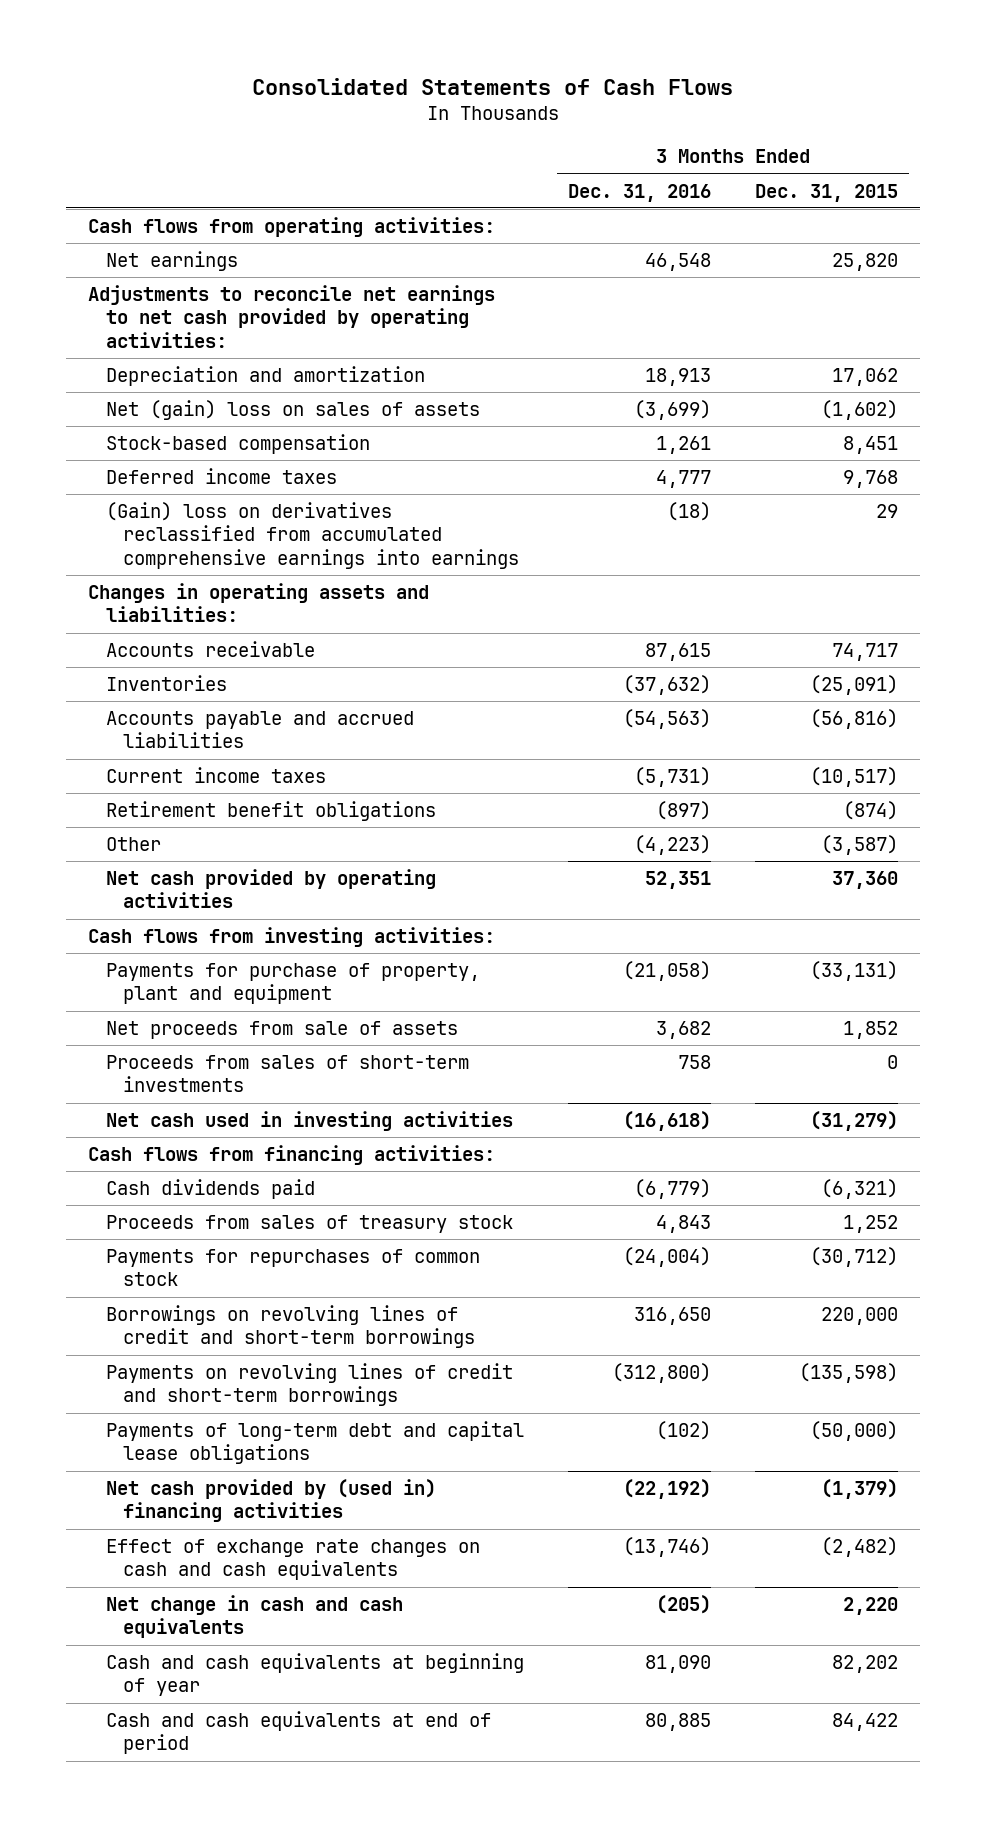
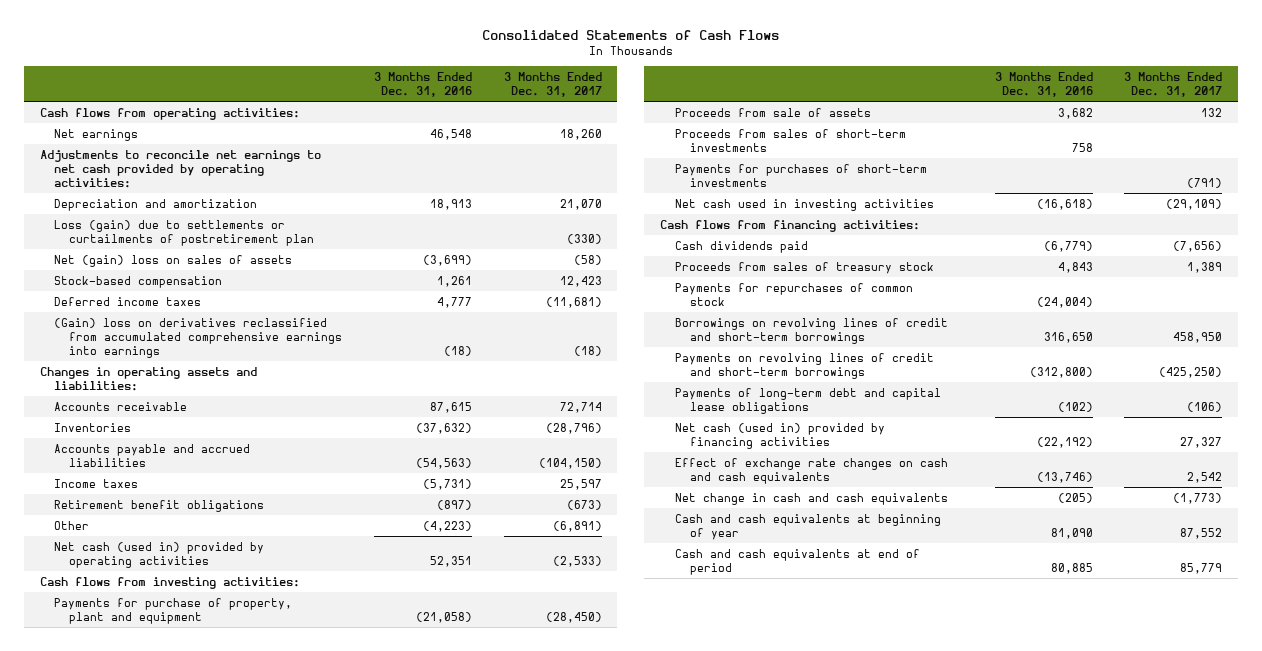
- | 3 Months Ended Dec. 31, 2016 | 3 Months Ended Dec. 31, 2015
+ | 3 Months Ended Dec. 31, 2016 | 3 Months Ended Dec. 31, 2017
+ Loss (gain) due to settlements or curtailments of postretirement plan | | (330)
- Current income taxes | (5,731) | (10,517)
+ Income taxes | (5,731) | 25,597
- Net cash provided by operating activities | 52,351 | 37,360
+ Net cash (used in) provided by operating activities | 52,351 | (2,533)
- Net proceeds from sale of assets | 3,682 | 1,852
+ Proceeds from sale of assets | 3,682 | 132
+ Payments for purchases of short-term investments | | (791)
- Net cash provided by (used in) financing activities | (22,192) | (1,379)
+ Net cash (used in) provided by financing activities | (22,192) | 27,327

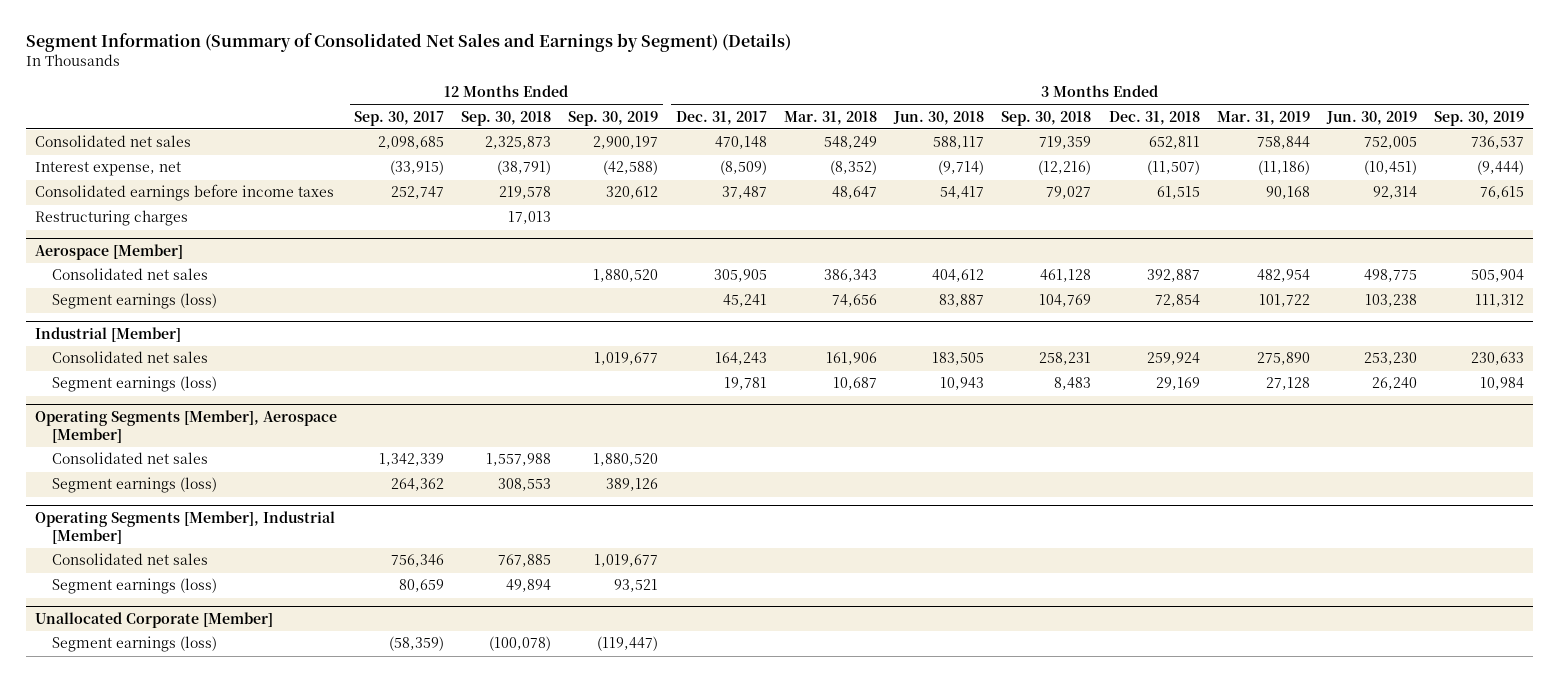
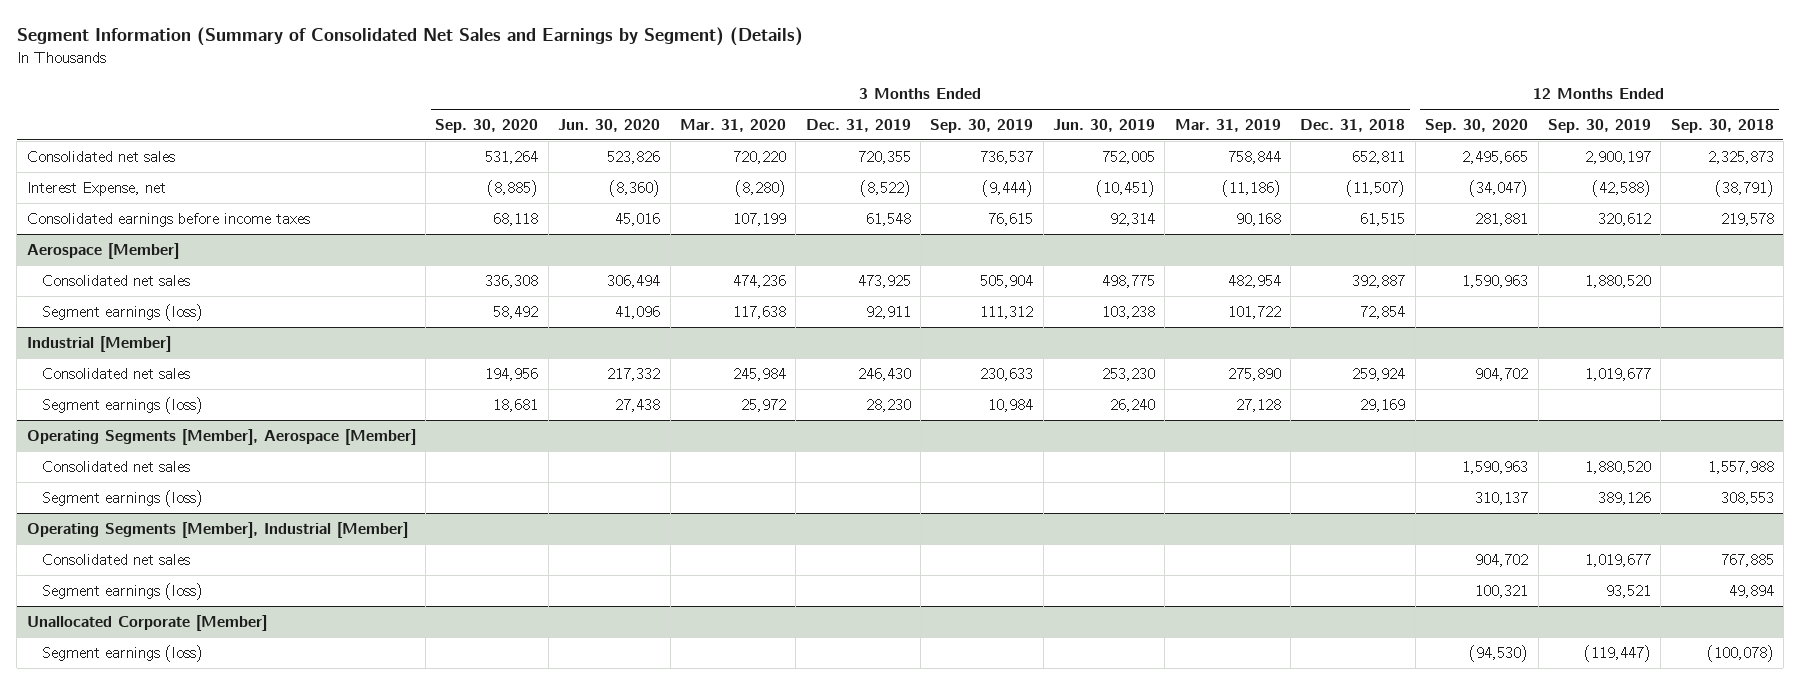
- | 12 Months Ended Sep. 30, 2017 | 12 Months Ended Sep. 30, 2018 | 12 Months Ended Sep. 30, 2019 | 3 Months Ended Dec. 31, 2017 | 3 Months Ended Mar. 31, 2018 | 3 Months Ended Jun. 30, 2018 | 3 Months Ended Sep. 30, 2018 | 3 Months Ended Dec. 31, 2018 | 3 Months Ended Mar. 31, 2019 | 3 Months Ended Jun. 30, 2019 | 3 Months Ended Sep. 30, 2019
+ | 3 Months Ended Sep. 30, 2020 | 3 Months Ended Jun. 30, 2020 | 3 Months Ended Mar. 31, 2020 | 3 Months Ended Dec. 31, 2019 | 3 Months Ended Sep. 30, 2019 | 3 Months Ended Jun. 30, 2019 | 3 Months Ended Mar. 31, 2019 | 3 Months Ended Dec. 31, 2018 | 12 Months Ended Sep. 30, 2020 | 12 Months Ended Sep. 30, 2019 | 12 Months Ended Sep. 30, 2018
- Interest expense, net | (33,915) | (38,791) | (42,588) | (8,509) | (8,352) | (9,714) | (12,216) | (11,507) | (11,186) | (10,451) | (9,444)
+ Interest Expense, net | (8,885) | (8,360) | (8,280) | (8,522) | (9,444) | (10,451) | (11,186) | (11,507) | (34,047) | (42,588) | (38,791)
- Restructuring charges | | 17,013 | | | | | | | | |

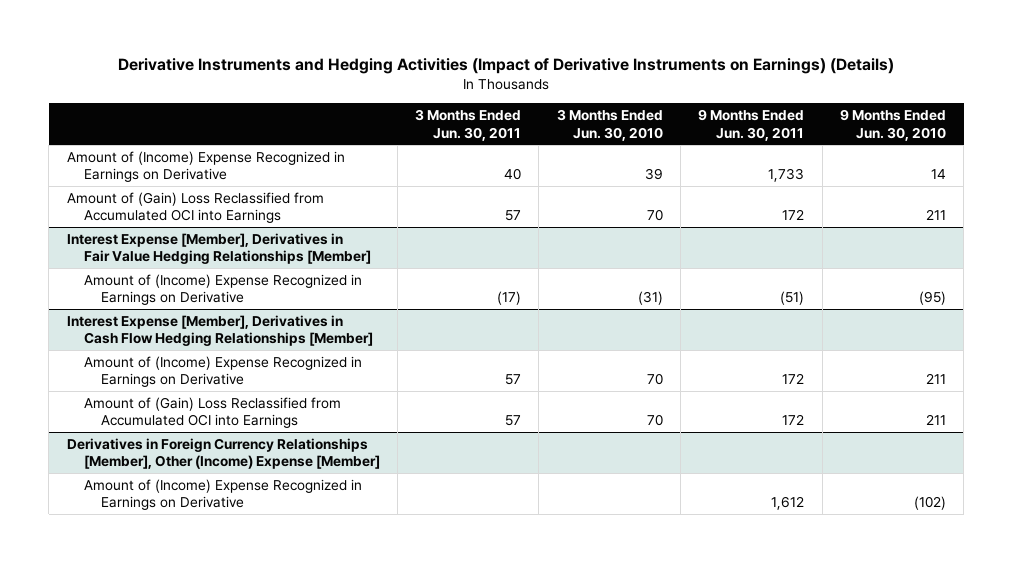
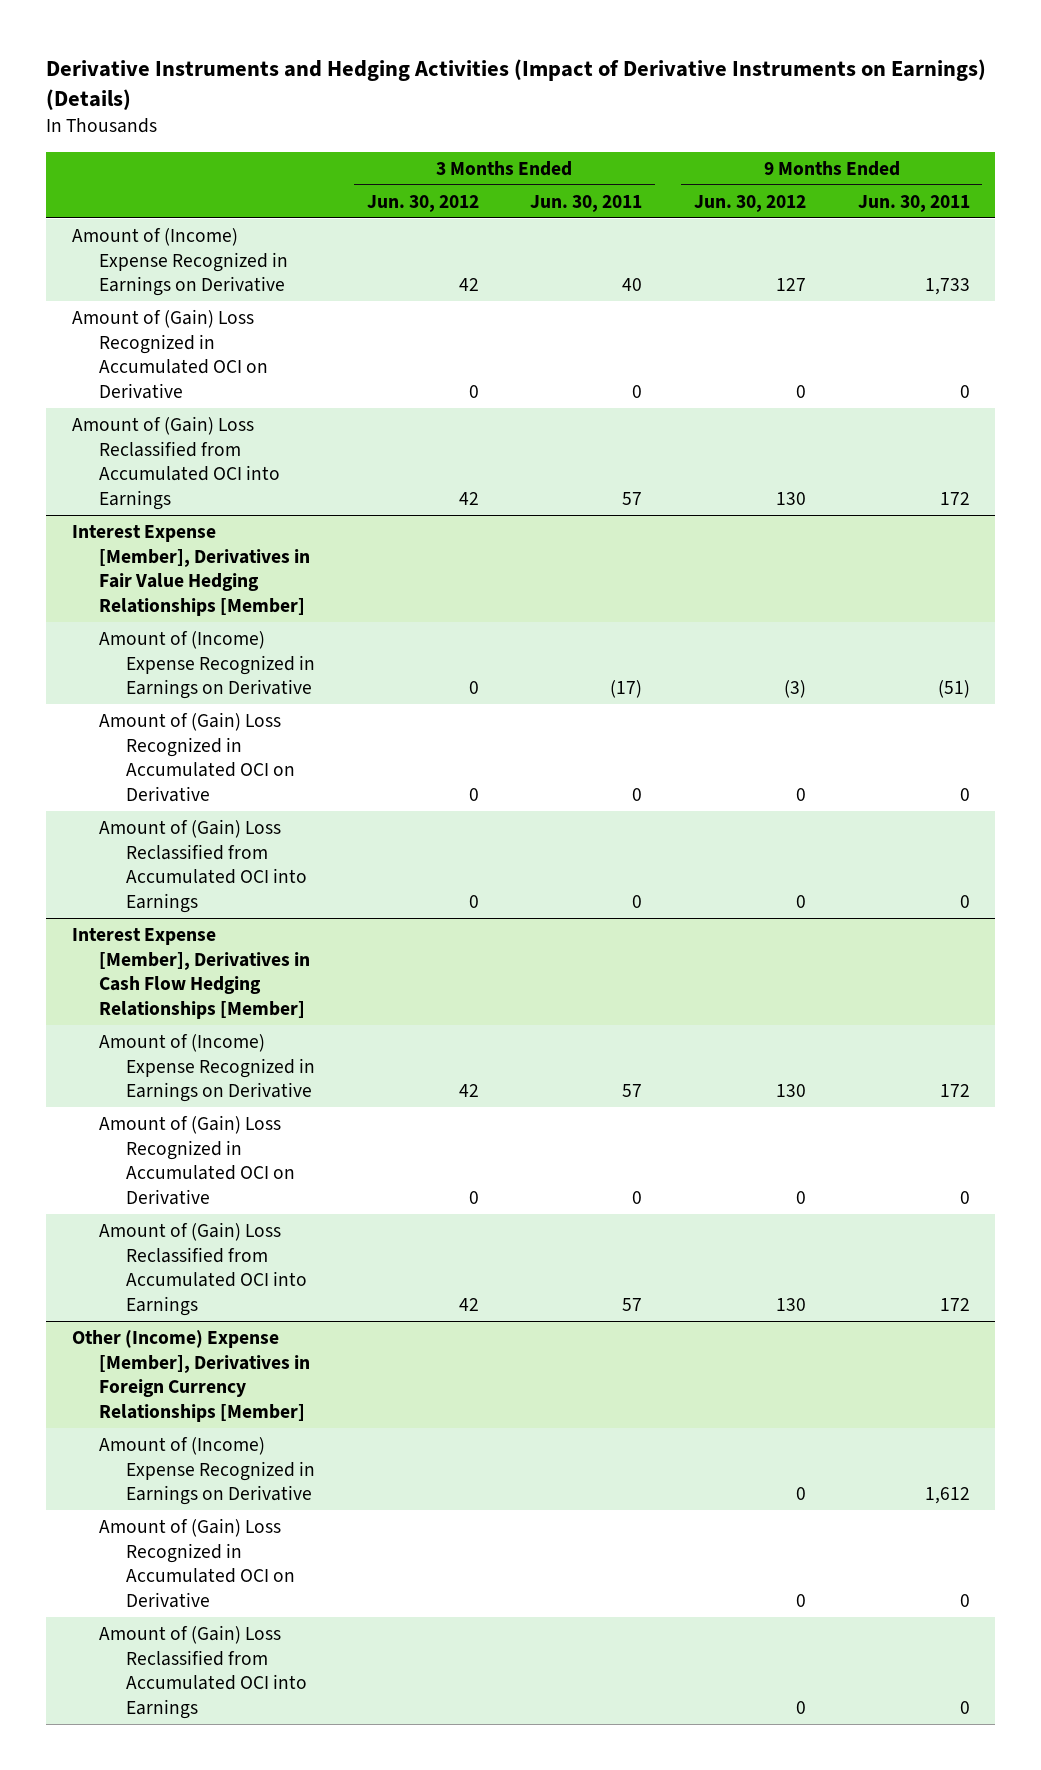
- | 3 Months Ended Jun. 30, 2011 | 3 Months Ended Jun. 30, 2010 | 9 Months Ended Jun. 30, 2011 | 9 Months Ended Jun. 30, 2010
+ | 3 Months Ended Jun. 30, 2012 | 3 Months Ended Jun. 30, 2011 | 9 Months Ended Jun. 30, 2012 | 9 Months Ended Jun. 30, 2011
+ Amount of (Gain) Loss Recognized in Accumulated OCI on Derivative | 0 | 0 | 0 | 0
@ Interest Expense [Member], Derivatives in Fair Value Hedging Relationships [Member]
+ Amount of (Gain) Loss Recognized in Accumulated OCI on Derivative | 0 | 0 | 0 | 0
+ Amount of (Gain) Loss Reclassified from Accumulated OCI into Earnings | 0 | 0 | 0 | 0
@ Interest Expense [Member], Derivatives in Cash Flow Hedging Relationships [Member]
+ Amount of (Gain) Loss Recognized in Accumulated OCI on Derivative | 0 | 0 | 0 | 0
- Derivatives in Foreign Currency Relationships [Member], Other (Income) Expense [Member]
+ Other (Income) Expense [Member], Derivatives in Foreign Currency Relationships [Member]
+ Amount of (Gain) Loss Recognized in Accumulated OCI on Derivative | | | 0 | 0
+ Amount of (Gain) Loss Reclassified from Accumulated OCI into Earnings | | | 0 | 0

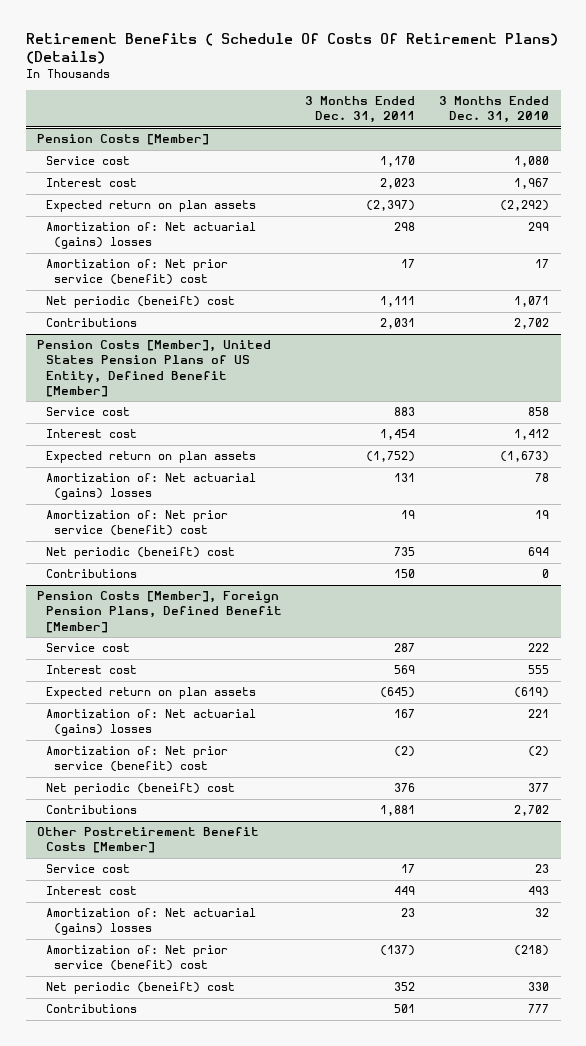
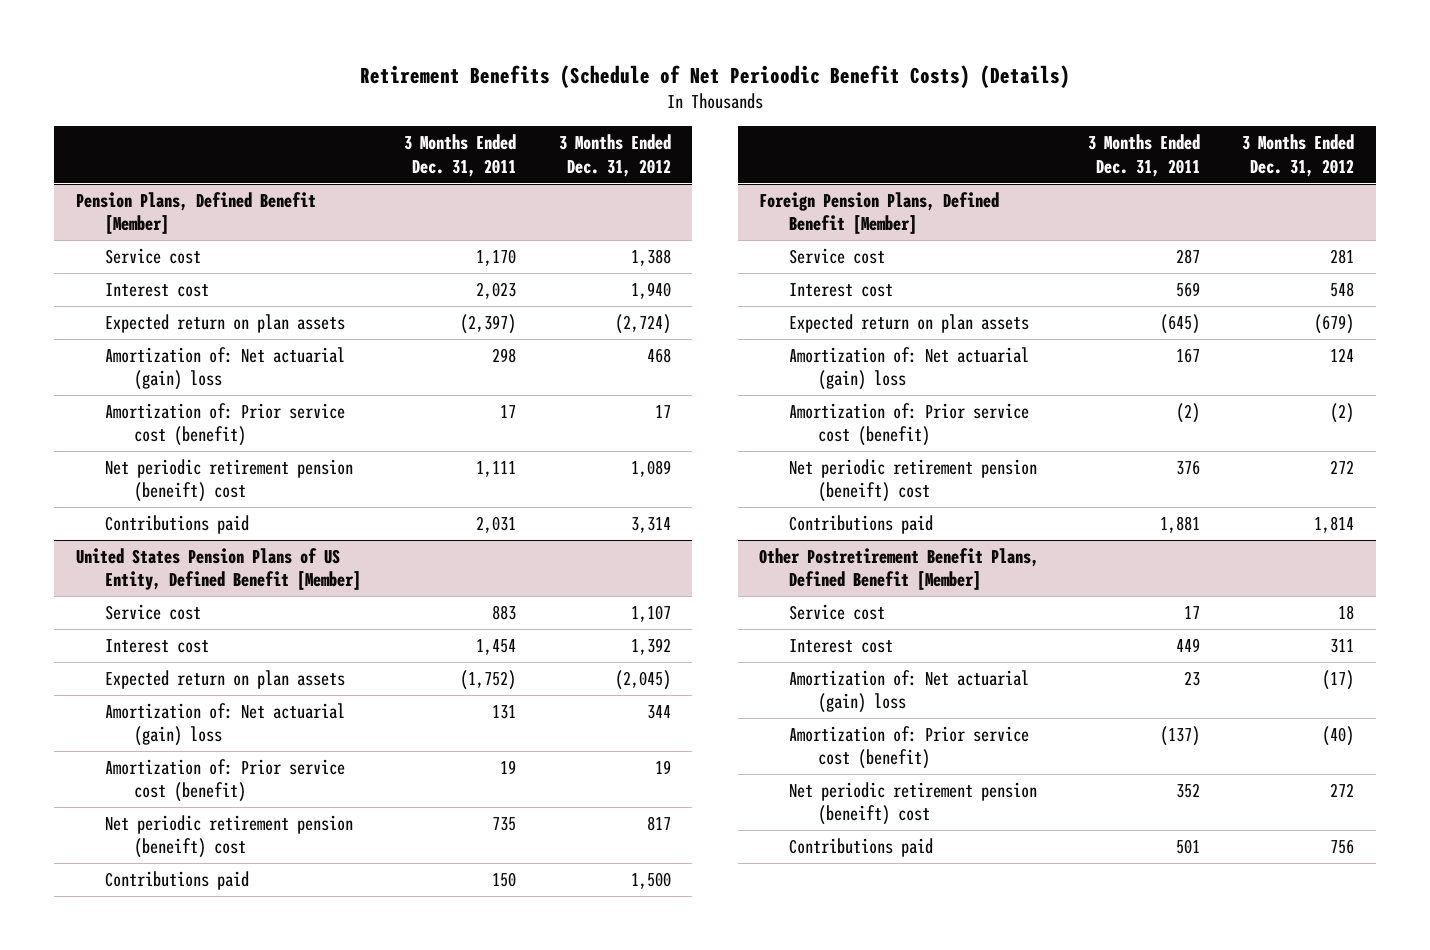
- Retirement Benefits ( Schedule Of Costs Of Retirement Plans) (Details)
+ Retirement Benefits (Schedule of Net Perioodic Benefit Costs) (Details)
- | 3 Months Ended Dec. 31, 2011 | 3 Months Ended Dec. 31, 2010
+ | 3 Months Ended Dec. 31, 2011 | 3 Months Ended Dec. 31, 2012
- Pension Costs [Member]
+ Pension Plans, Defined Benefit [Member]
- Amortization of: Net actuarial (gains) losses | 298 | 299
- Amortization of: Net prior service (benefit) cost | 17 | 17
- Net periodic (beneift) cost | 1,111 | 1,071
- Contributions | 2,031 | 2,702
- Pension Costs [Member], United States Pension Plans of US Entity, Defined Benefit [Member]
+ Amortization of: Net actuarial (gain) loss | 298 | 468
+ Amortization of: Prior service cost (benefit) | 17 | 17
+ Net periodic retirement pension (beneift) cost | 1,111 | 1,089
+ Contributions paid | 2,031 | 3,314
+ United States Pension Plans of US Entity, Defined Benefit [Member]
- Amortization of: Net actuarial (gains) losses | 131 | 78
- Amortization of: Net prior service (benefit) cost | 19 | 19
- Net periodic (beneift) cost | 735 | 694
- Contributions | 150 | 0
- Pension Costs [Member], Foreign Pension Plans, Defined Benefit [Member]
+ Amortization of: Net actuarial (gain) loss | 131 | 344
+ Amortization of: Prior service cost (benefit) | 19 | 19
+ Net periodic retirement pension (beneift) cost | 735 | 817
+ Contributions paid | 150 | 1,500
+ Foreign Pension Plans, Defined Benefit [Member]
- Amortization of: Net actuarial (gains) losses | 167 | 221
- Amortization of: Net prior service (benefit) cost | (2) | (2)
- Net periodic (beneift) cost | 376 | 377
- Contributions | 1,881 | 2,702
- Other Postretirement Benefit Costs [Member]
+ Amortization of: Net actuarial (gain) loss | 167 | 124
+ Amortization of: Prior service cost (benefit) | (2) | (2)
+ Net periodic retirement pension (beneift) cost | 376 | 272
+ Contributions paid | 1,881 | 1,814
+ Other Postretirement Benefit Plans, Defined Benefit [Member]
- Amortization of: Net actuarial (gains) losses | 23 | 32
- Amortization of: Net prior service (benefit) cost | (137) | (218)
- Net periodic (beneift) cost | 352 | 330
- Contributions | 501 | 777
+ Amortization of: Net actuarial (gain) loss | 23 | (17)
+ Amortization of: Prior service cost (benefit) | (137) | (40)
+ Net periodic retirement pension (beneift) cost | 352 | 272
+ Contributions paid | 501 | 756

